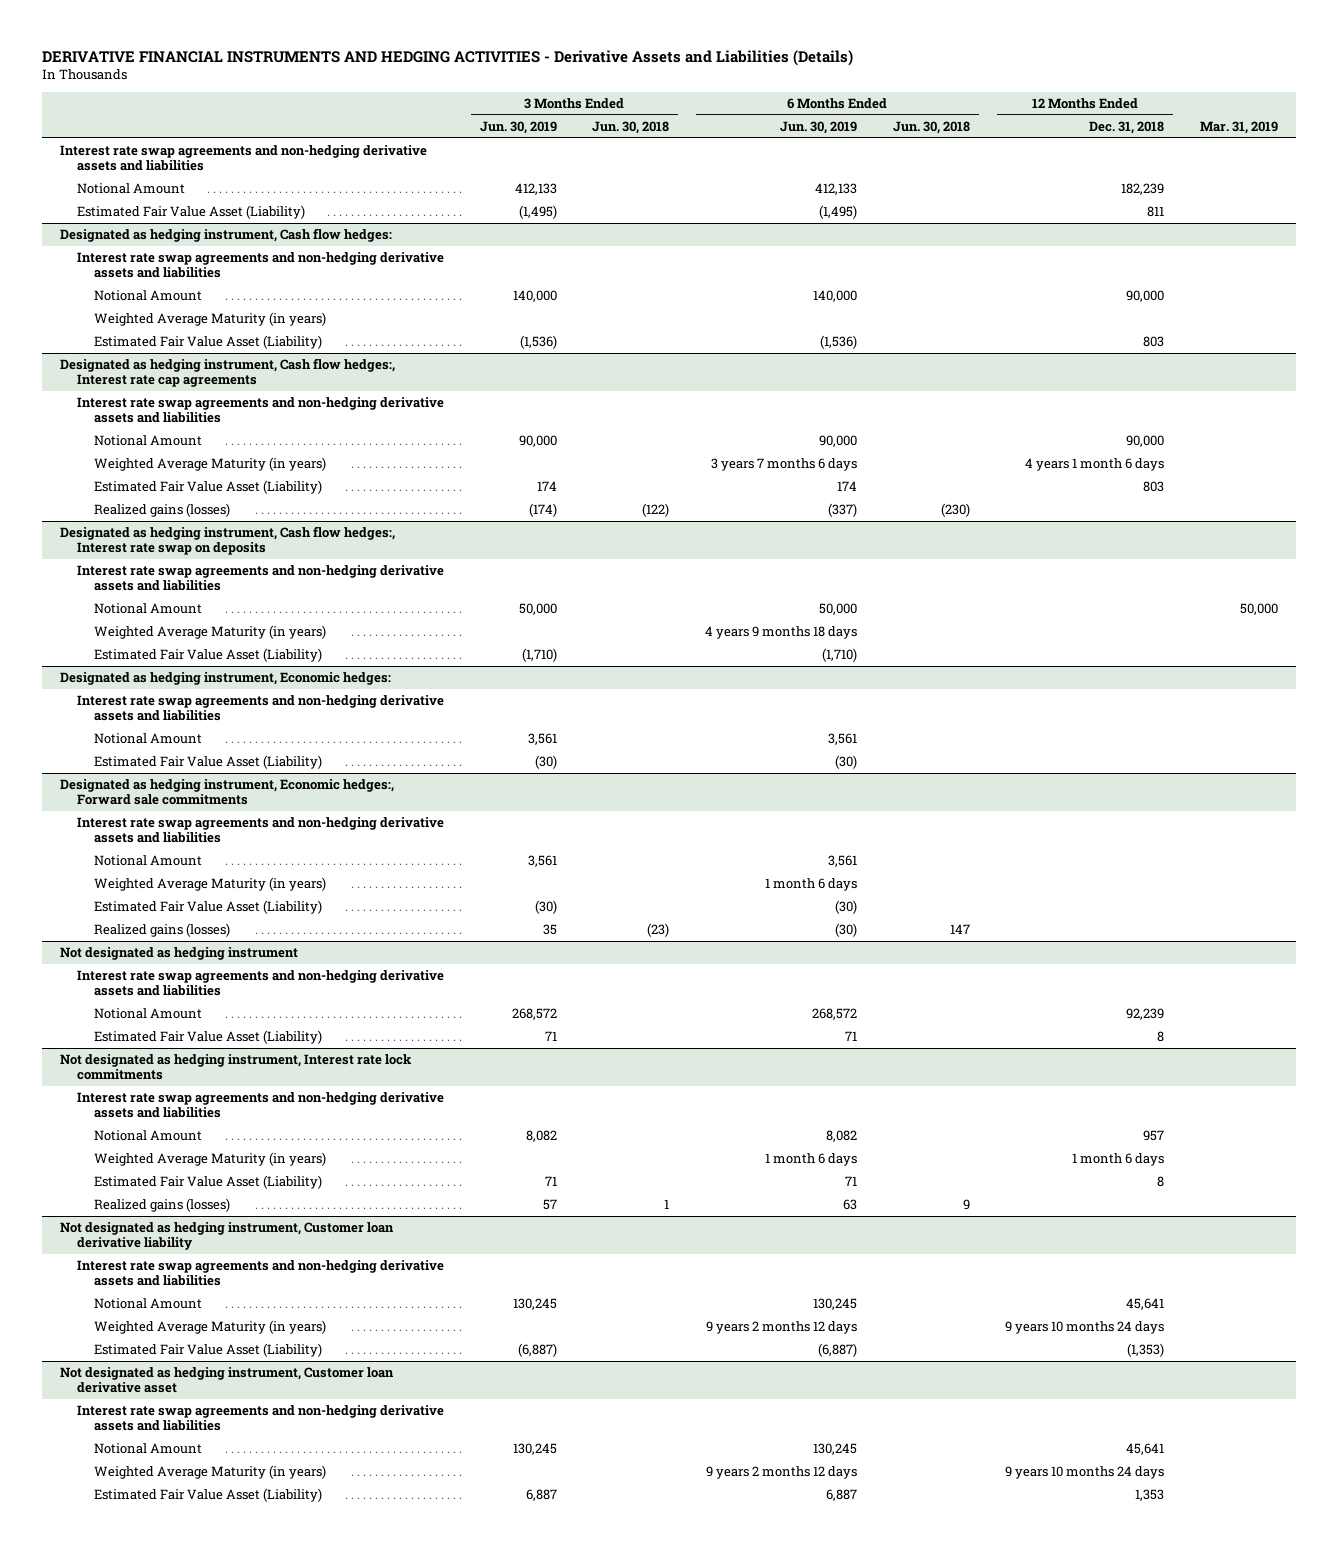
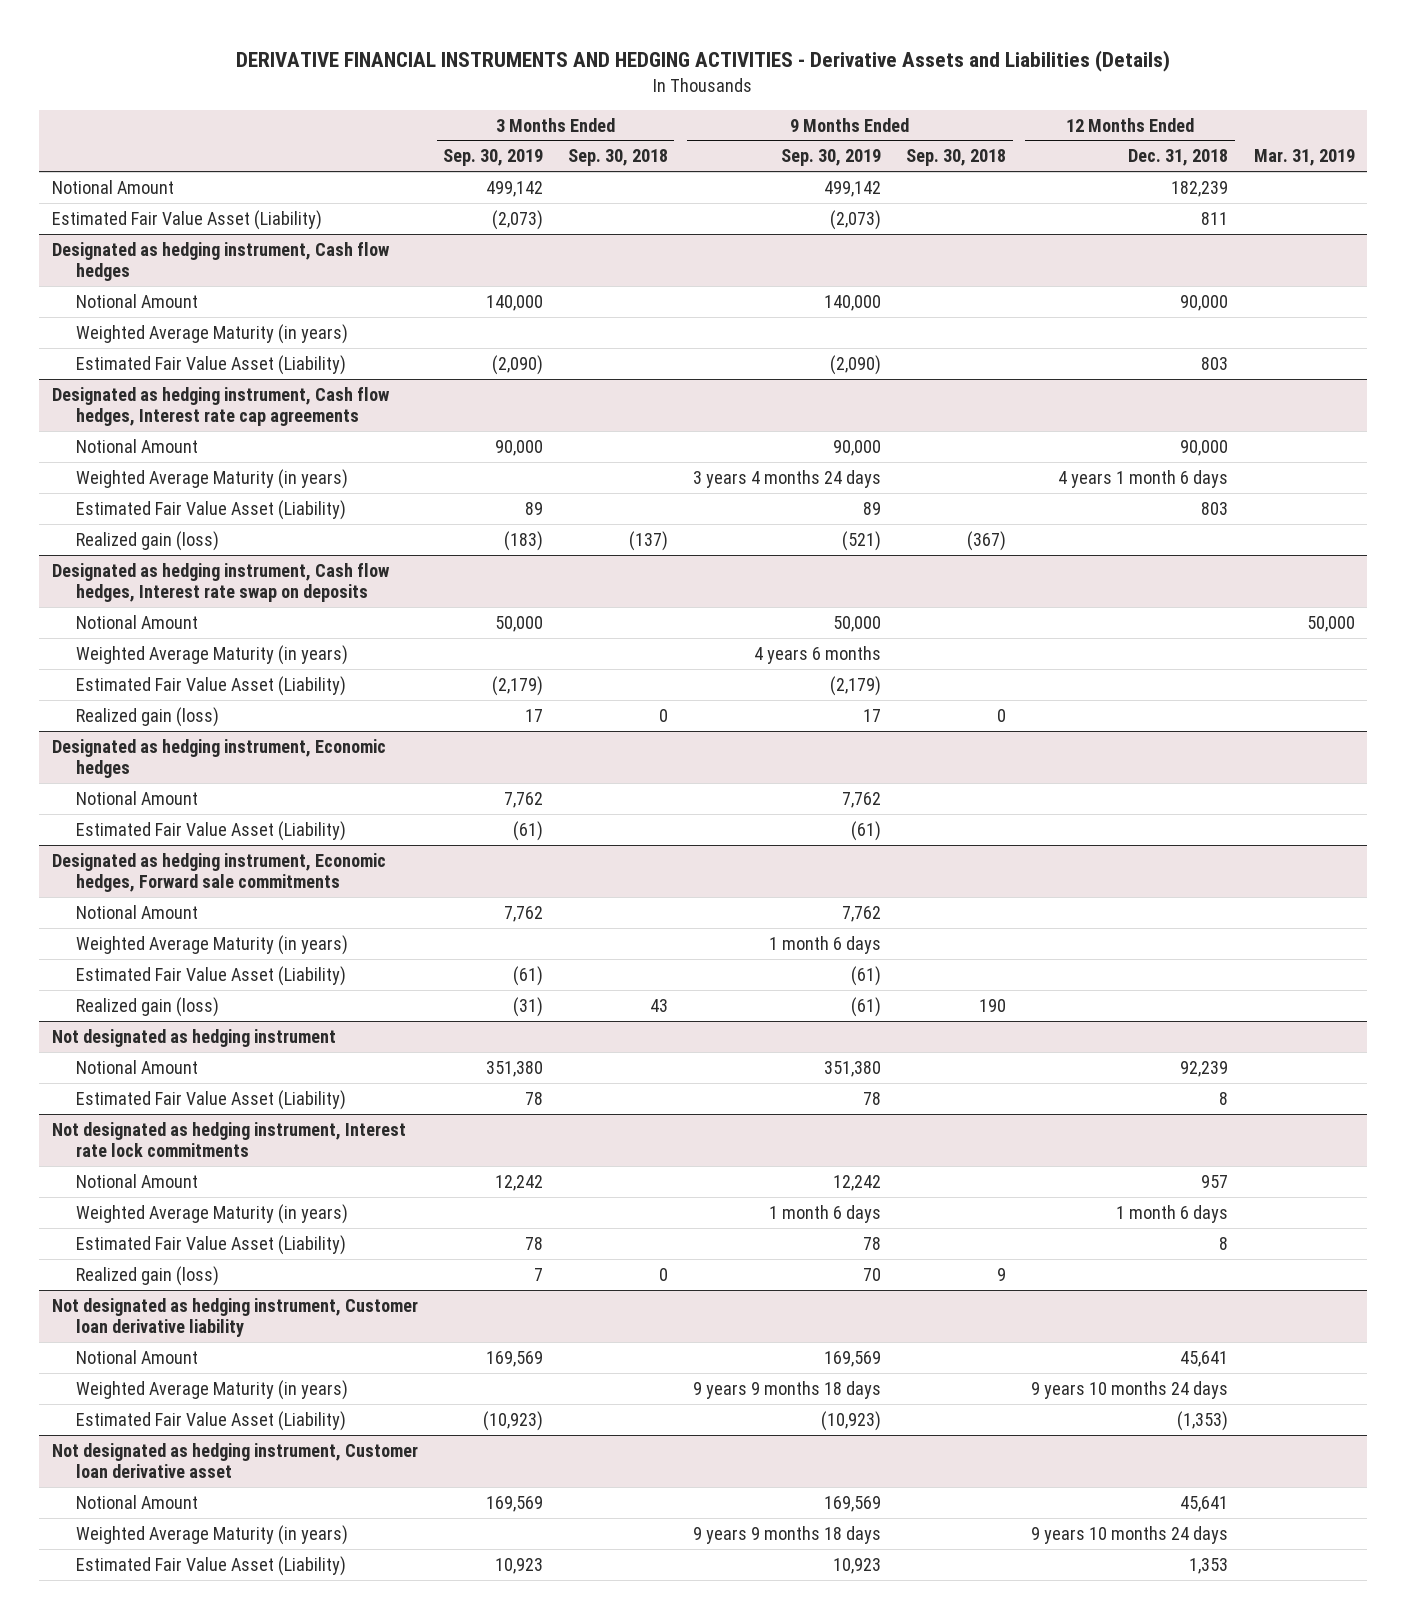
- | 3 Months Ended Jun. 30, 2019 | 3 Months Ended Jun. 30, 2018 | 6 Months Ended Jun. 30, 2019 | 6 Months Ended Jun. 30, 2018 | 12 Months Ended Dec. 31, 2018 | Mar. 31, 2019
+ | 3 Months Ended Sep. 30, 2019 | 3 Months Ended Sep. 30, 2018 | 9 Months Ended Sep. 30, 2019 | 9 Months Ended Sep. 30, 2018 | 12 Months Ended Dec. 31, 2018 | Mar. 31, 2019
- Interest rate swap agreements and non-hedging derivative assets and liabilities
- Designated as hedging instrument, Cash flow hedges:
- Interest rate swap agreements and non-hedging derivative assets and liabilities
+ Designated as hedging instrument, Cash flow hedges
- Designated as hedging instrument, Cash flow hedges:, Interest rate cap agreements
- Interest rate swap agreements and non-hedging derivative assets and liabilities
+ Designated as hedging instrument, Cash flow hedges, Interest rate cap agreements
- Realized gains (losses) | (174) | (122) | (337) | (230) | |
- Designated as hedging instrument, Cash flow hedges:, Interest rate swap on deposits
- Interest rate swap agreements and non-hedging derivative assets and liabilities
+ Realized gain (loss) | (183) | (137) | (521) | (367) | |
+ Designated as hedging instrument, Cash flow hedges, Interest rate swap on deposits
- Designated as hedging instrument, Economic hedges:
- Interest rate swap agreements and non-hedging derivative assets and liabilities
+ Realized gain (loss) | 17 | 0 | 17 | 0 | |
+ Designated as hedging instrument, Economic hedges
- Designated as hedging instrument, Economic hedges:, Forward sale commitments
- Interest rate swap agreements and non-hedging derivative assets and liabilities
+ Designated as hedging instrument, Economic hedges, Forward sale commitments
- Realized gains (losses) | 35 | (23) | (30) | 147 | |
+ Realized gain (loss) | (31) | 43 | (61) | 190 | |
@ Not designated as hedging instrument
- Interest rate swap agreements and non-hedging derivative assets and liabilities
@ Not designated as hedging instrument, Interest rate lock commitments
- Interest rate swap agreements and non-hedging derivative assets and liabilities
- Realized gains (losses) | 57 | 1 | 63 | 9 | |
+ Realized gain (loss) | 7 | 0 | 70 | 9 | |
@ Not designated as hedging instrument, Customer loan derivative liability
- Interest rate swap agreements and non-hedging derivative assets and liabilities
@ Not designated as hedging instrument, Customer loan derivative asset
- Interest rate swap agreements and non-hedging derivative assets and liabilities

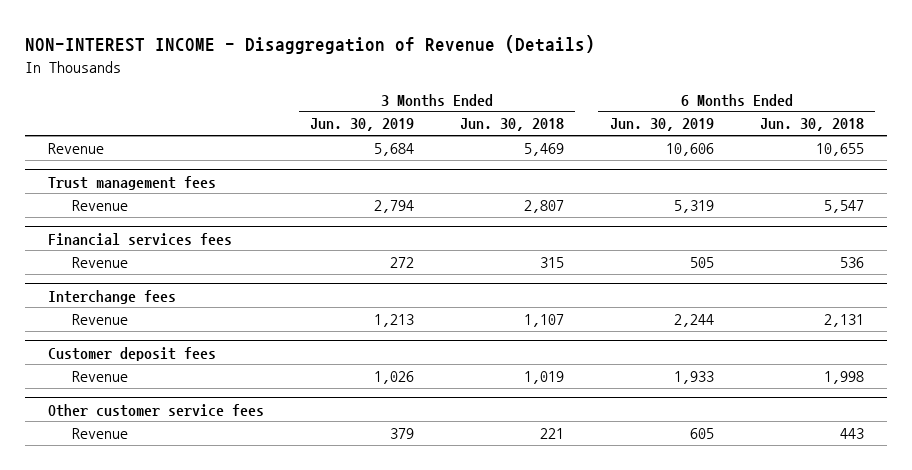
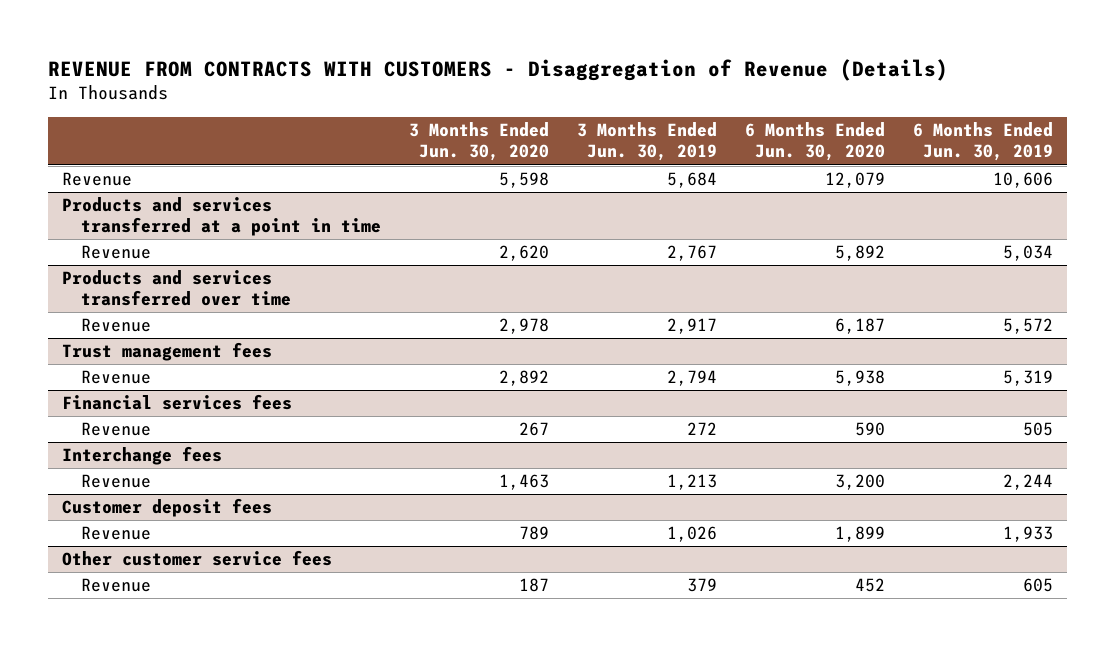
- NON-INTEREST INCOME - Disaggregation of Revenue (Details)
+ REVENUE FROM CONTRACTS WITH CUSTOMERS - Disaggregation of Revenue (Details)
- | 3 Months Ended Jun. 30, 2019 | 3 Months Ended Jun. 30, 2018 | 6 Months Ended Jun. 30, 2019 | 6 Months Ended Jun. 30, 2018
+ | 3 Months Ended Jun. 30, 2020 | 3 Months Ended Jun. 30, 2019 | 6 Months Ended Jun. 30, 2020 | 6 Months Ended Jun. 30, 2019
+ Products and services transferred at a point in time
+ Revenue | 2,620 | 2,767 | 5,892 | 5,034
+ Products and services transferred over time
+ Revenue | 2,978 | 2,917 | 6,187 | 5,572

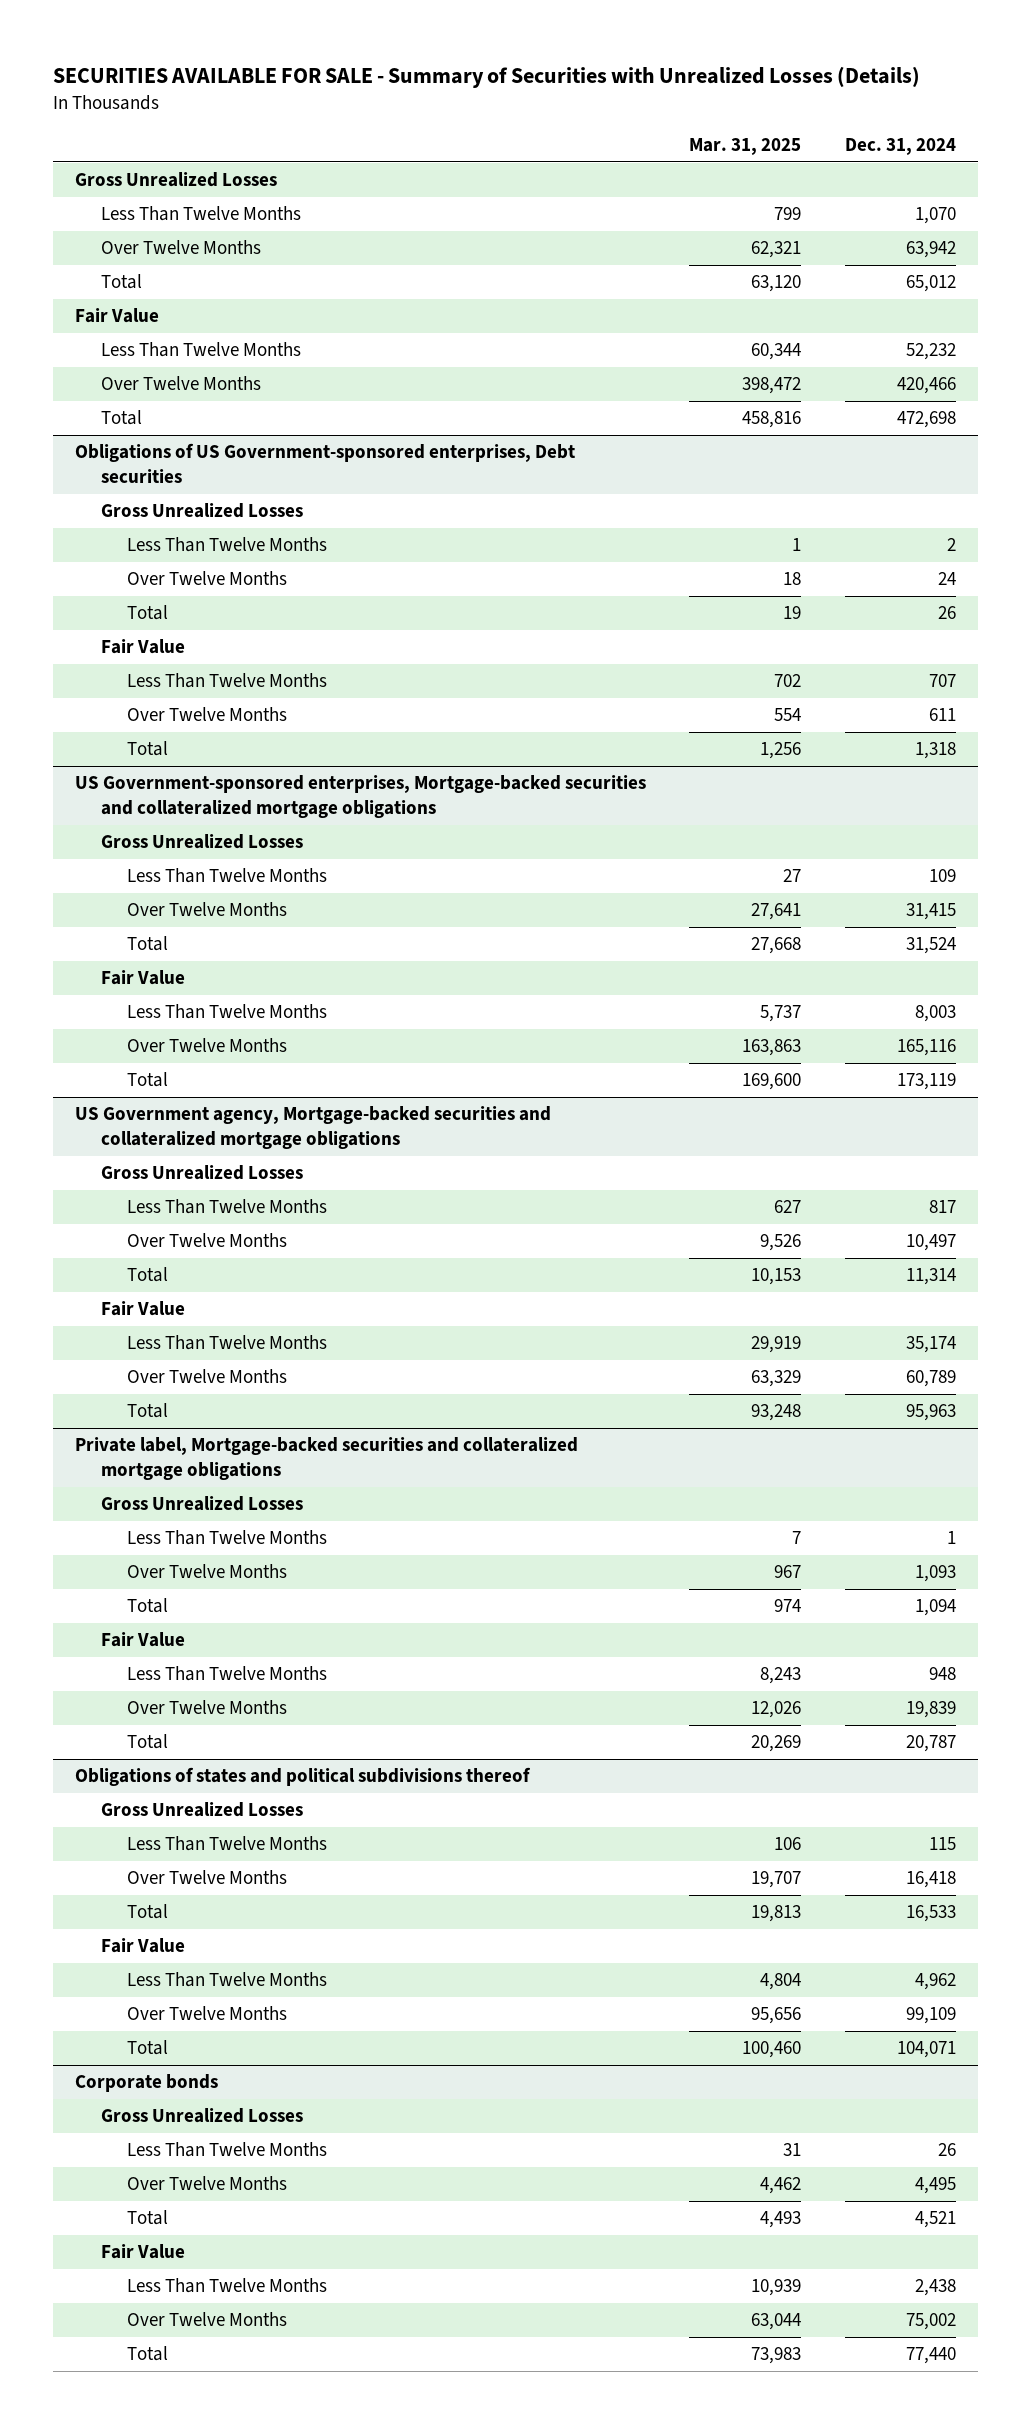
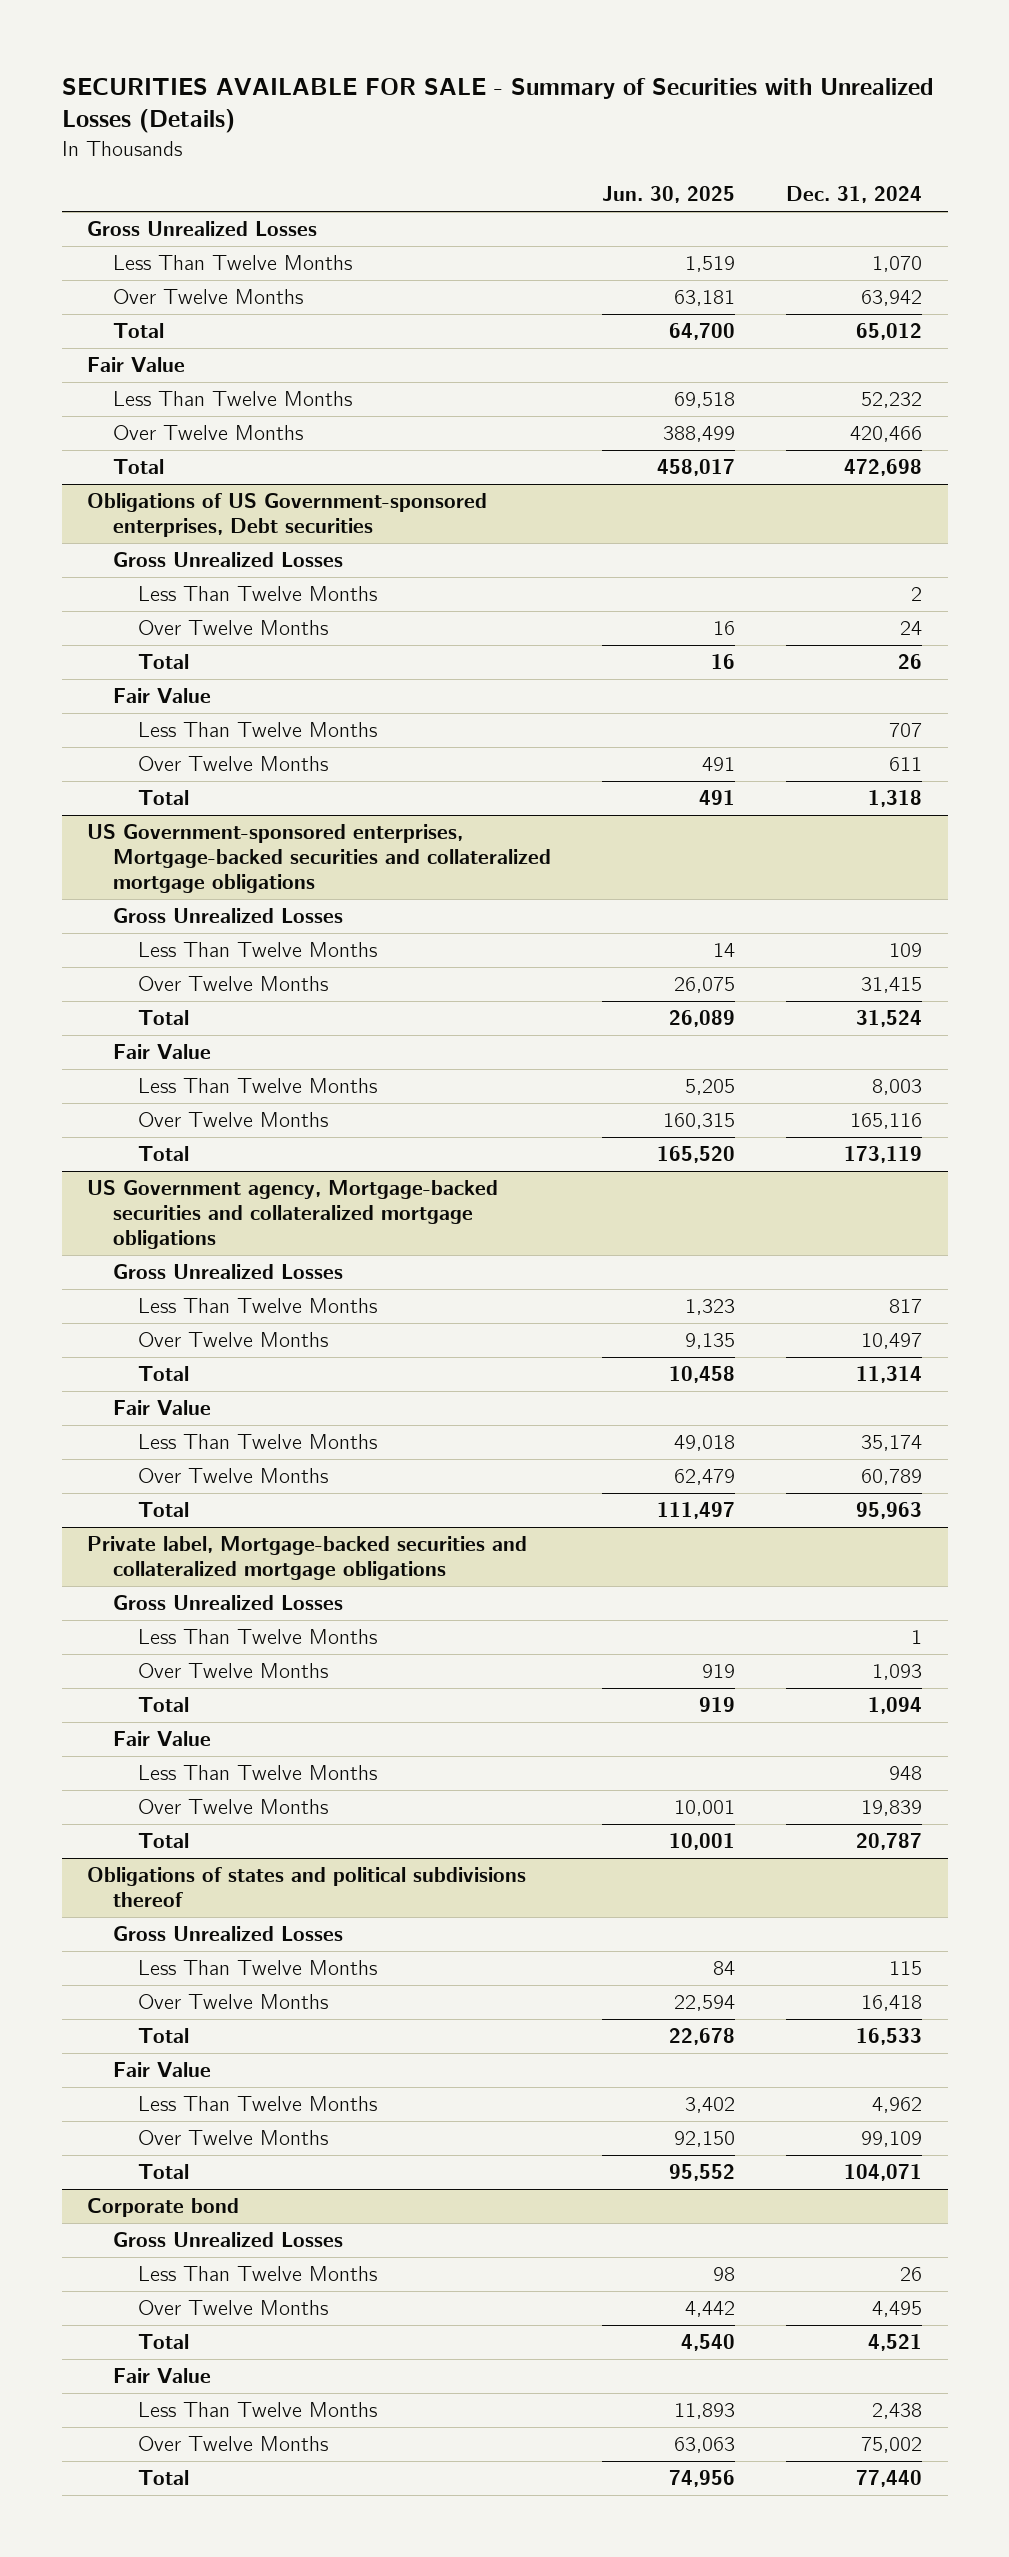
- | Mar. 31, 2025 | Dec. 31, 2024
+ | Jun. 30, 2025 | Dec. 31, 2024
- Corporate bonds
+ Corporate bond

